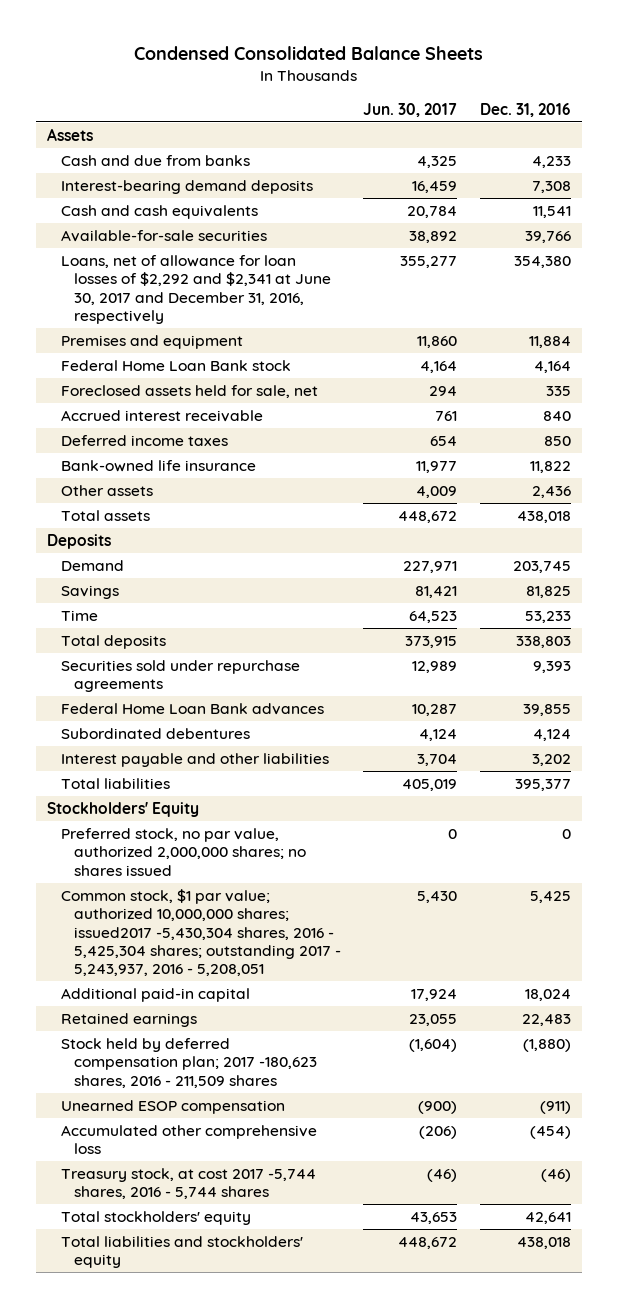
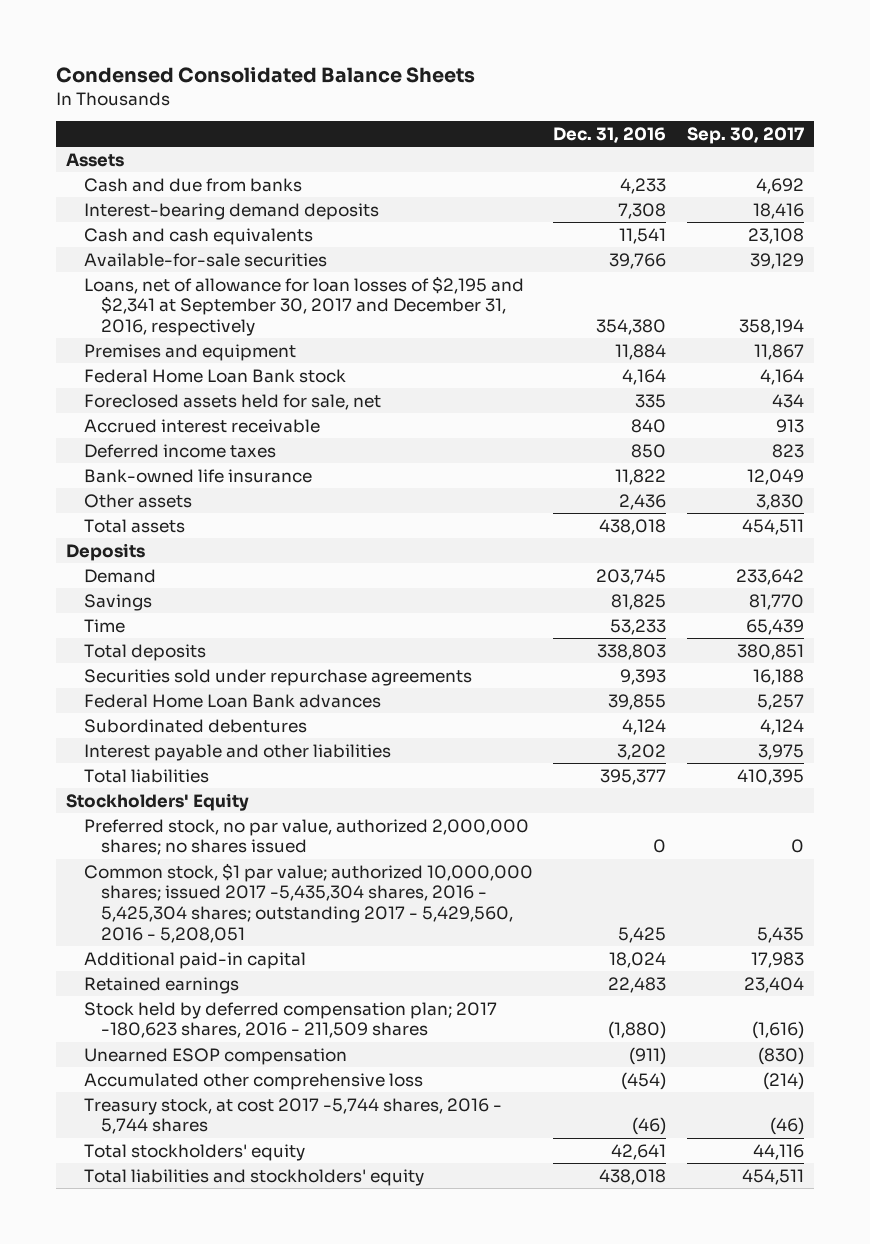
- | Jun. 30, 2017 | Dec. 31, 2016
+ | Dec. 31, 2016 | Sep. 30, 2017
- Loans, net of allowance for loan losses of $2,292 and $2,341 at June 30, 2017 and December 31, 2016, respectively | 355,277 | 354,380
+ Loans, net of allowance for loan losses of $2,195 and $2,341 at September 30, 2017 and December 31, 2016, respectively | 354,380 | 358,194
- Common stock, $1 par value; authorized 10,000,000 shares; issued2017 -5,430,304 shares, 2016 - 5,425,304 shares; outstanding 2017 - 5,243,937, 2016 - 5,208,051 | 5,430 | 5,425
+ Common stock, $1 par value; authorized 10,000,000 shares; issued 2017 -5,435,304 shares, 2016 - 5,425,304 shares; outstanding 2017 - 5,429,560, 2016 - 5,208,051 | 5,425 | 5,435

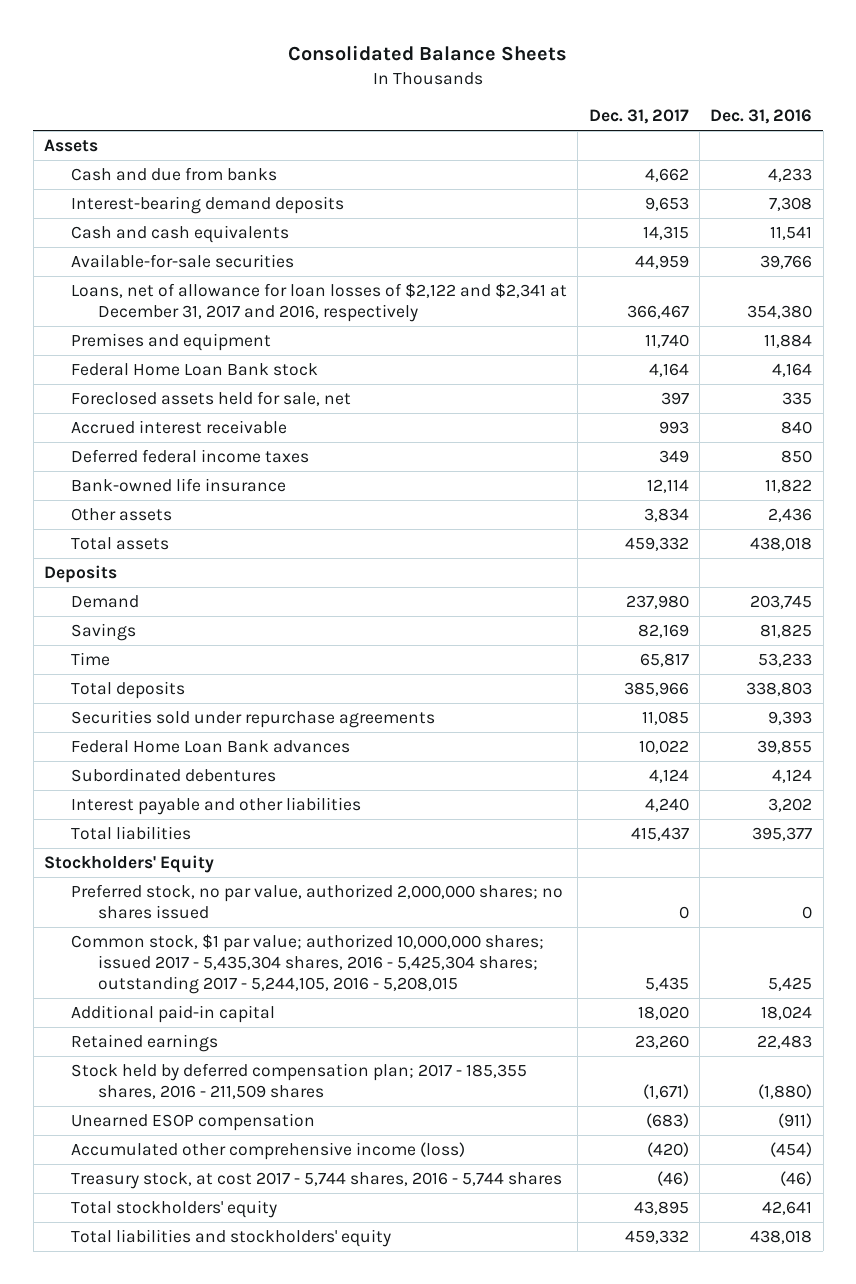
- Condensed Consolidated Balance Sheets
+ Consolidated Balance Sheets
- | Dec. 31, 2016 | Sep. 30, 2017
+ | Dec. 31, 2017 | Dec. 31, 2016
- Loans, net of allowance for loan losses of $2,195 and $2,341 at September 30, 2017 and December 31, 2016, respectively | 354,380 | 358,194
+ Loans, net of allowance for loan losses of $2,122 and $2,341 at December 31, 2017 and 2016, respectively | 366,467 | 354,380
- Deferred income taxes | 850 | 823
+ Deferred federal income taxes | 349 | 850
- Common stock, $1 par value; authorized 10,000,000 shares; issued 2017 -5,435,304 shares, 2016 - 5,425,304 shares; outstanding 2017 - 5,429,560, 2016 - 5,208,051 | 5,425 | 5,435
+ Common stock, $1 par value; authorized 10,000,000 shares; issued 2017 - 5,435,304 shares, 2016 - 5,425,304 shares; outstanding 2017 - 5,244,105, 2016 - 5,208,015 | 5,435 | 5,425
- Stock held by deferred compensation plan; 2017 -180,623 shares, 2016 - 211,509 shares | (1,880) | (1,616)
+ Stock held by deferred compensation plan; 2017 - 185,355 shares, 2016 - 211,509 shares | (1,671) | (1,880)
- Accumulated other comprehensive loss | (454) | (214)
- Treasury stock, at cost 2017 -5,744 shares, 2016 - 5,744 shares | (46) | (46)
+ Accumulated other comprehensive income (loss) | (420) | (454)
+ Treasury stock, at cost 2017 - 5,744 shares, 2016 - 5,744 shares | (46) | (46)

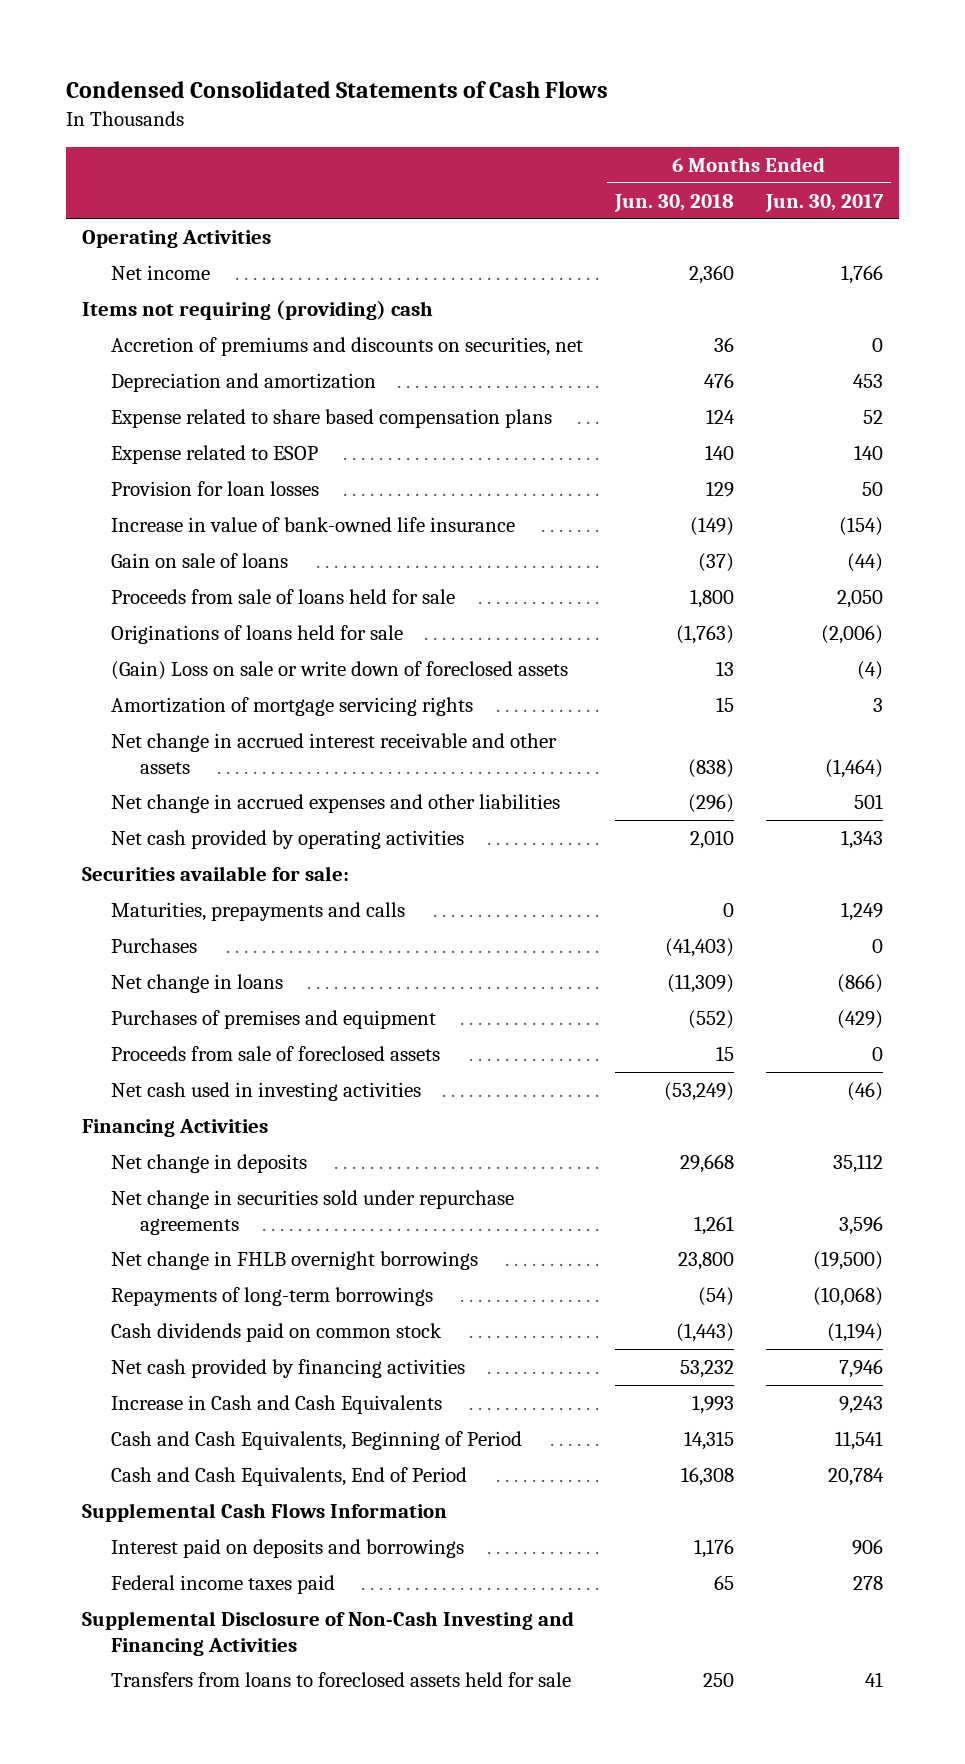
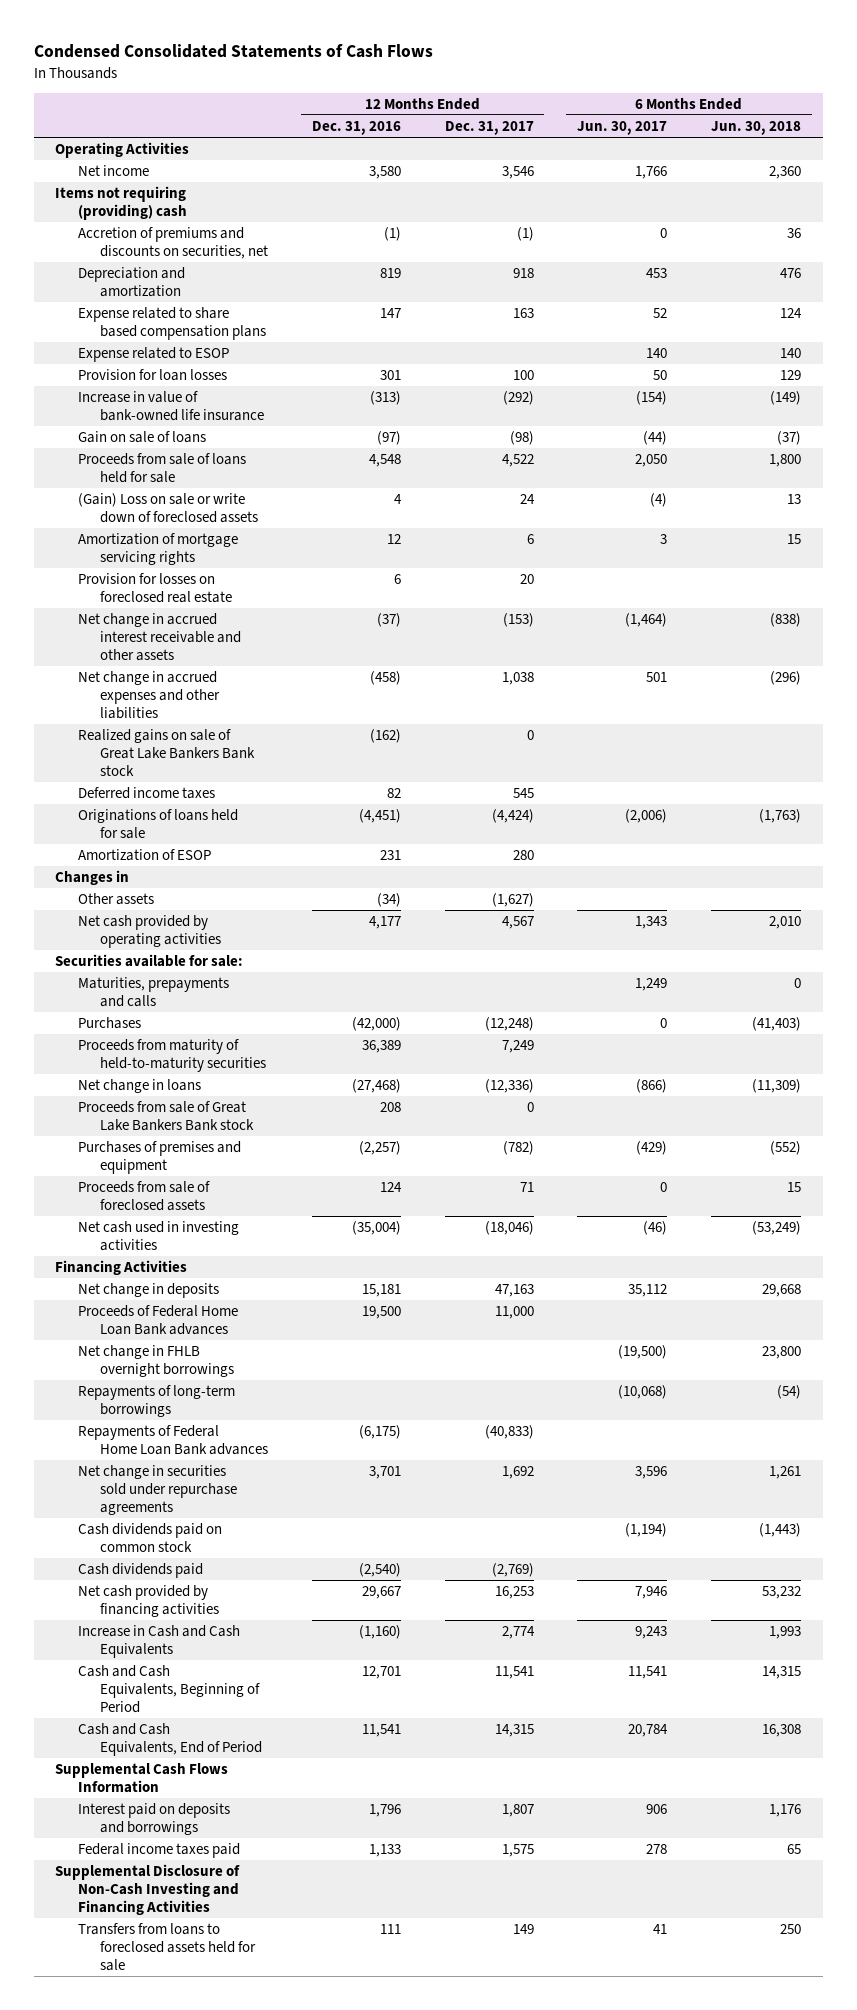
- | 6 Months Ended Jun. 30, 2018 | 6 Months Ended Jun. 30, 2017
+ | 12 Months Ended Dec. 31, 2016 | 12 Months Ended Dec. 31, 2017 | 6 Months Ended Jun. 30, 2017 | 6 Months Ended Jun. 30, 2018
+ Provision for losses on foreclosed real estate | 6 | 20 | |
+ Realized gains on sale of Great Lake Bankers Bank stock | (162) | 0 | |
+ Deferred income taxes | 82 | 545 | |
moved down: Originations of loans held for sale | (4,451) | (4,424) | (2,006) | (1,763)
+ Amortization of ESOP | 231 | 280 | |
+ Changes in
+ Other assets | (34) | (1,627) | |
+ Proceeds from maturity of held-to-maturity securities | 36,389 | 7,249 | |
+ Proceeds from sale of Great Lake Bankers Bank stock | 208 | 0 | |
+ Proceeds of Federal Home Loan Bank advances | 19,500 | 11,000 | |
+ Repayments of Federal Home Loan Bank advances | (6,175) | (40,833) | |
moved down: Net change in securities sold under repurchase agreements | 3,701 | 1,692 | 3,596 | 1,261
+ Cash dividends paid | (2,540) | (2,769) | |

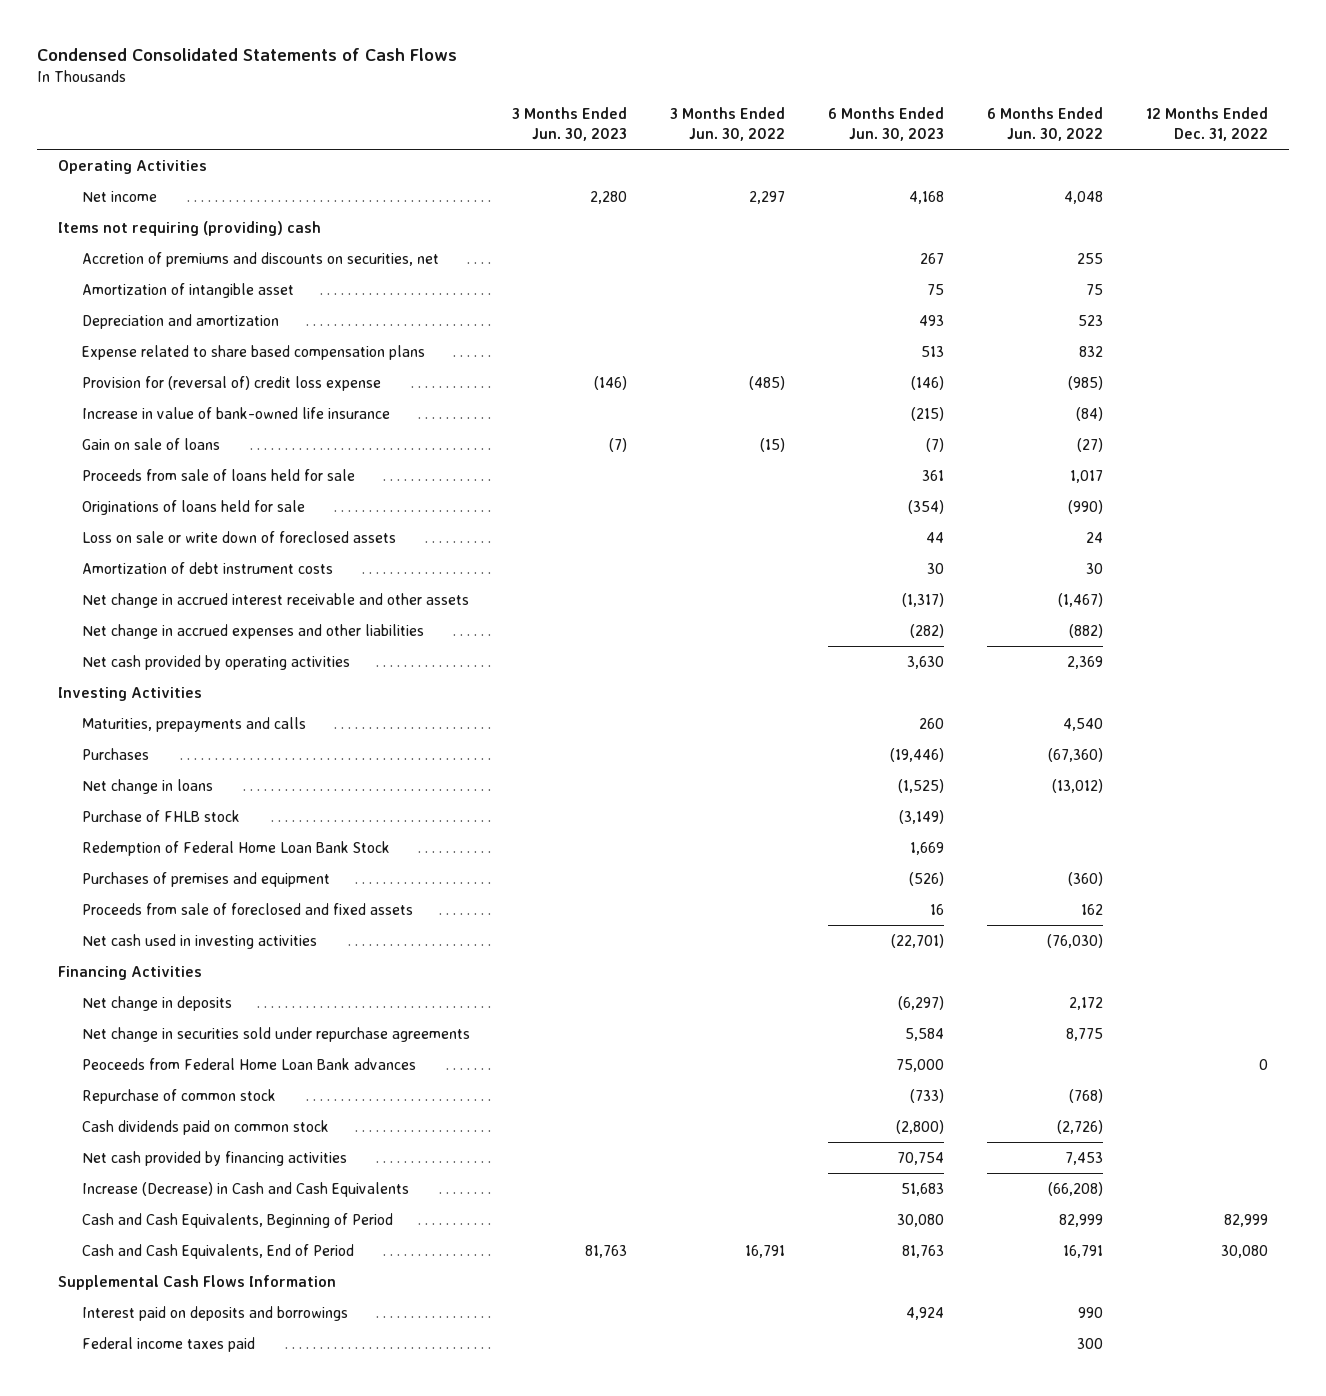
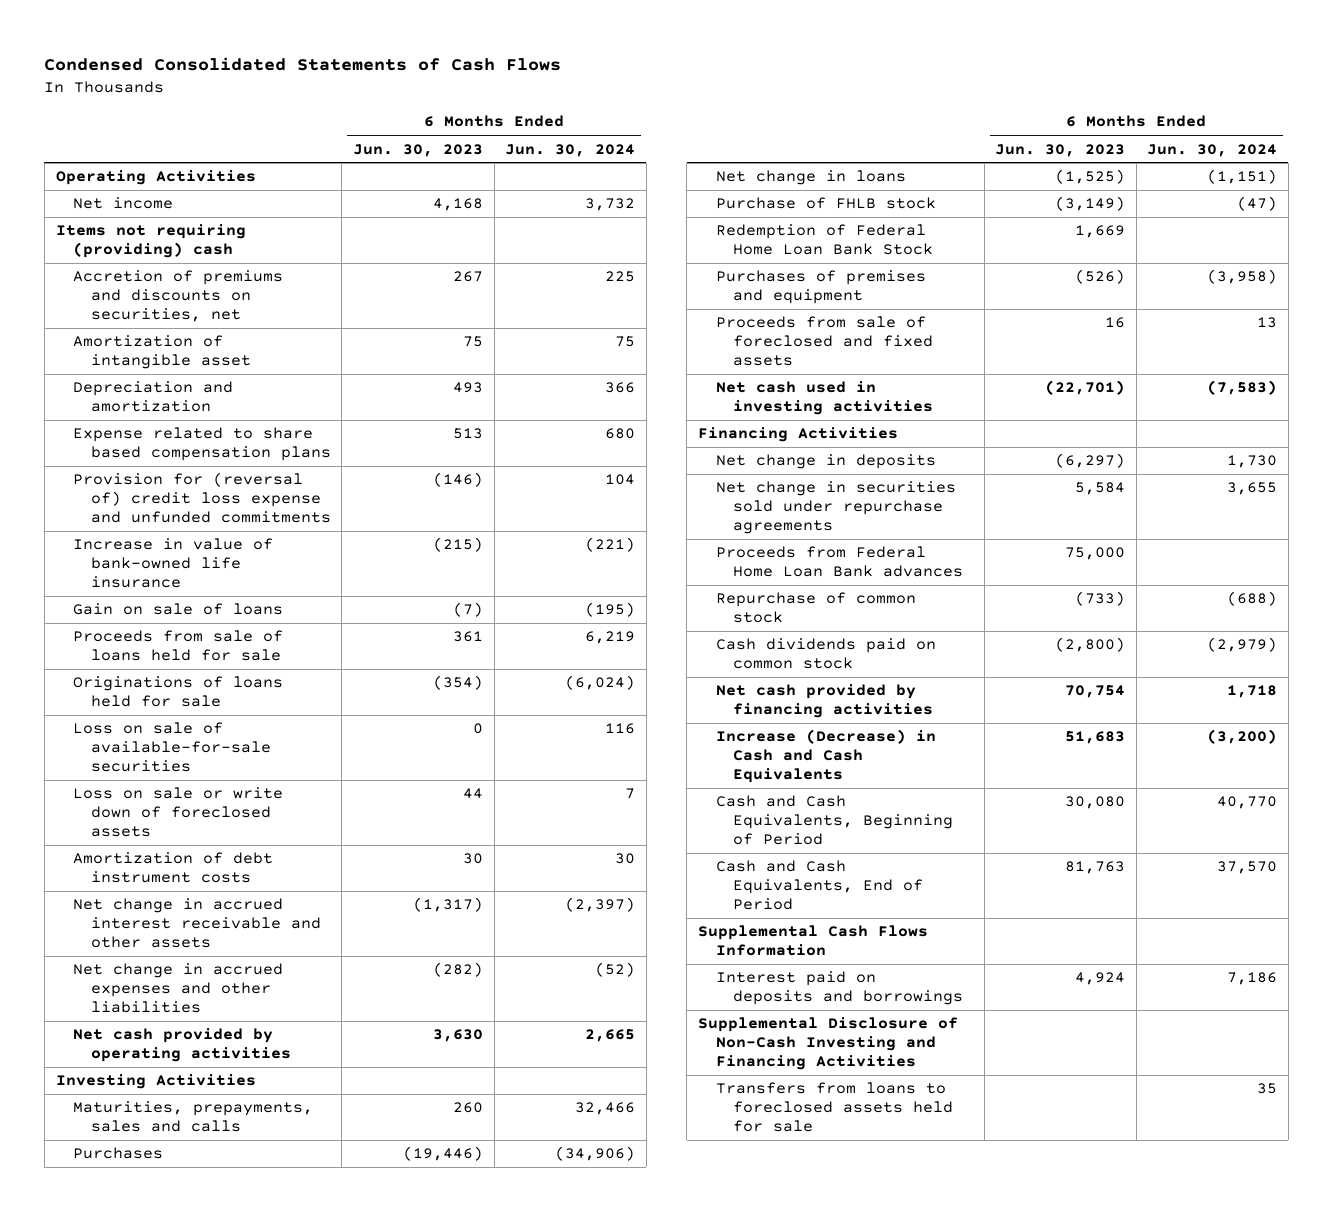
- | 3 Months Ended Jun. 30, 2023 | 3 Months Ended Jun. 30, 2022 | 6 Months Ended Jun. 30, 2023 | 6 Months Ended Jun. 30, 2022 | 12 Months Ended Dec. 31, 2022
+ | 6 Months Ended Jun. 30, 2023 | 6 Months Ended Jun. 30, 2024
- Provision for (reversal of) credit loss expense | (146) | (485) | (146) | (985) |
+ Provision for (reversal of) credit loss expense and unfunded commitments | (146) | 104
+ Loss on sale of available-for-sale securities | 0 | 116
- Maturities, prepayments and calls | | | 260 | 4,540 |
+ Maturities, prepayments, sales and calls | 260 | 32,466
- Peoceeds from Federal Home Loan Bank advances | | | 75,000 | | 0
+ Proceeds from Federal Home Loan Bank advances | 75,000 |
- Federal income taxes paid | | | | 300 |
+ Supplemental Disclosure of Non-Cash Investing and Financing Activities
+ Transfers from loans to foreclosed assets held for sale | | 35

